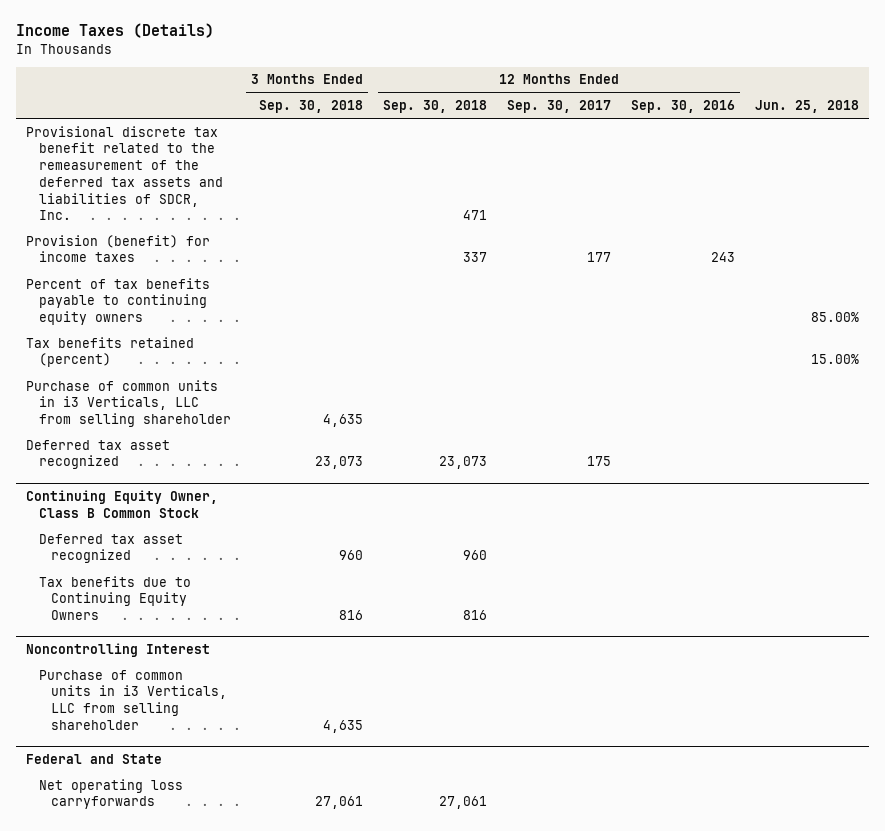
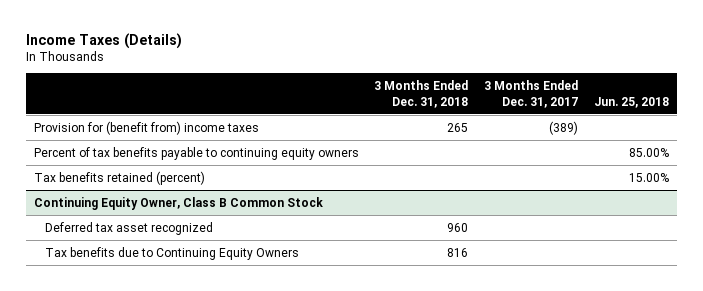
- | 3 Months Ended Sep. 30, 2018 | 12 Months Ended Sep. 30, 2018 | 12 Months Ended Sep. 30, 2017 | 12 Months Ended Sep. 30, 2016 | Jun. 25, 2018
+ | 3 Months Ended Dec. 31, 2018 | 3 Months Ended Dec. 31, 2017 | Jun. 25, 2018
- Provisional discrete tax benefit related to the remeasurement of the deferred tax assets and liabilities of SDCR, Inc. | | 471 | | |
- Provision (benefit) for income taxes | | 337 | 177 | 243 |
+ Provision for (benefit from) income taxes | 265 | (389) |
- Purchase of common units in i3 Verticals, LLC from selling shareholder | 4,635 | | | |
- Deferred tax asset recognized | 23,073 | 23,073 | 175 | |
- Noncontrolling Interest
- Purchase of common units in i3 Verticals, LLC from selling shareholder | 4,635 | | | |
- Federal and State
- Net operating loss carryforwards | 27,061 | 27,061 | | |

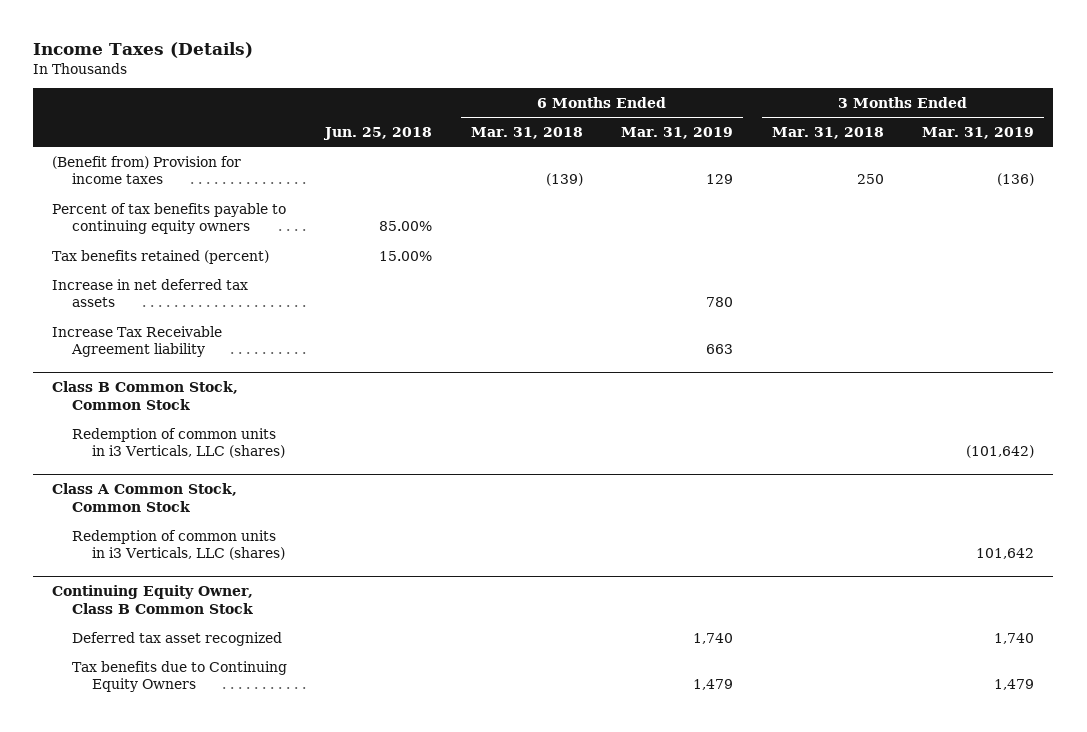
- | 3 Months Ended Dec. 31, 2018 | 3 Months Ended Dec. 31, 2017 | Jun. 25, 2018
+ | Jun. 25, 2018 | 6 Months Ended Mar. 31, 2018 | 6 Months Ended Mar. 31, 2019 | 3 Months Ended Mar. 31, 2018 | 3 Months Ended Mar. 31, 2019
- Provision for (benefit from) income taxes | 265 | (389) |
+ (Benefit from) Provision for income taxes | | (139) | 129 | 250 | (136)
+ Increase in net deferred tax assets | | | 780 | |
+ Increase Tax Receivable Agreement liability | | | 663 | |
+ Class B Common Stock, Common Stock
+ Redemption of common units in i3 Verticals, LLC (shares) | | | | | (101,642)
+ Class A Common Stock, Common Stock
+ Redemption of common units in i3 Verticals, LLC (shares) | | | | | 101,642

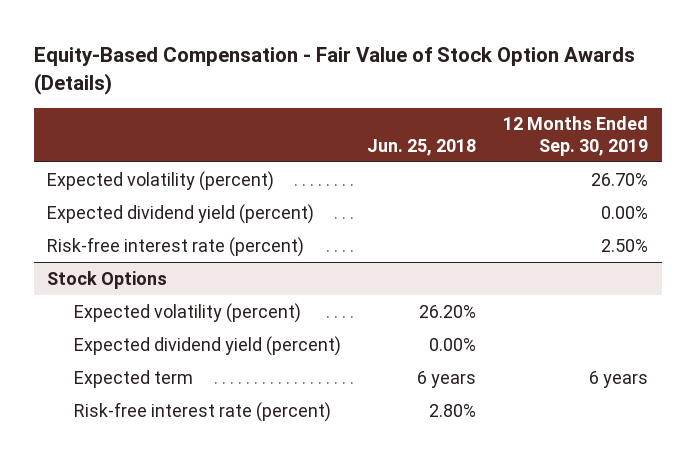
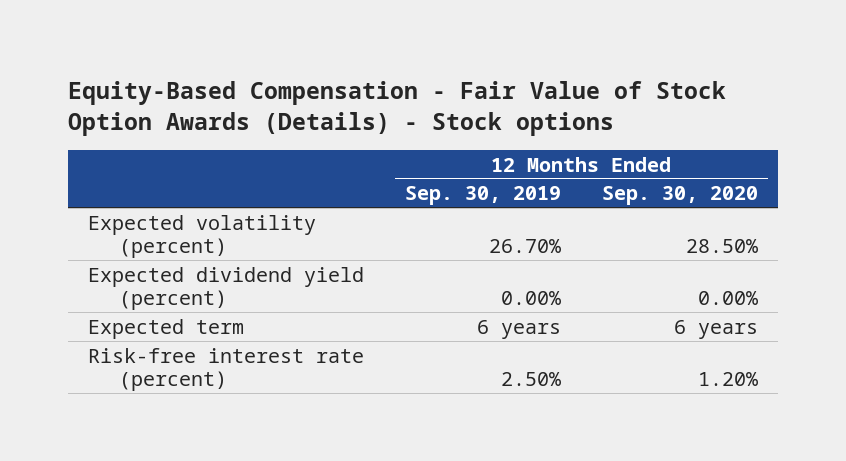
- Equity-Based Compensation - Fair Value of Stock Option Awards (Details)
+ Equity-Based Compensation - Fair Value of Stock Option Awards (Details) - Stock options
- | Jun. 25, 2018 | 12 Months Ended Sep. 30, 2019
+ | 12 Months Ended Sep. 30, 2019 | 12 Months Ended Sep. 30, 2020
+ Expected term | 6 years | 6 years
- Stock Options
- Expected volatility (percent) | 26.20% |
- Expected dividend yield (percent) | 0.00% |
- Expected term | 6 years | 6 years
- Risk-free interest rate (percent) | 2.80% |

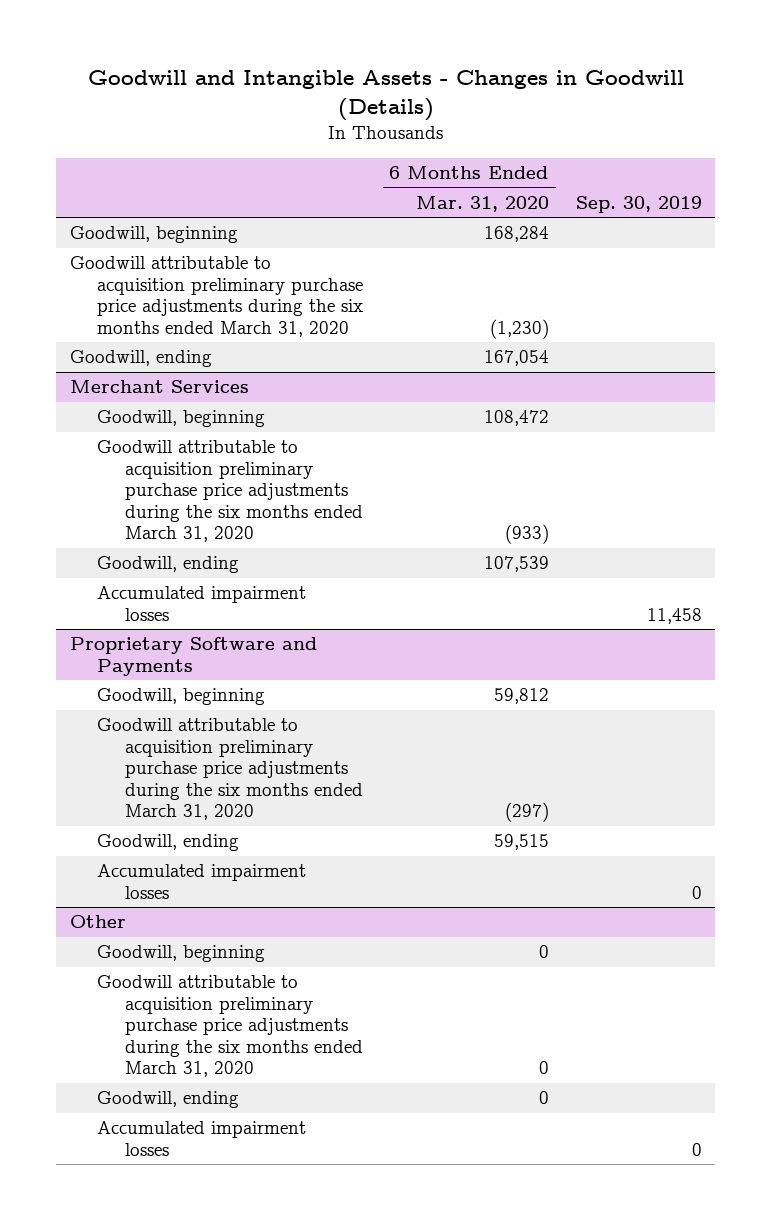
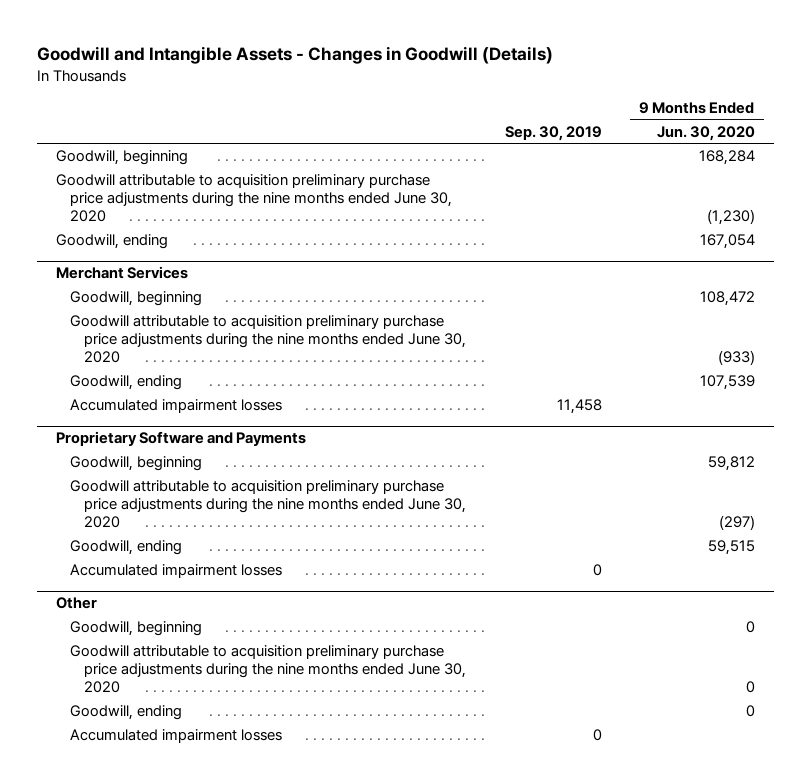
- | 6 Months Ended Mar. 31, 2020 | Sep. 30, 2019
+ | Sep. 30, 2019 | 9 Months Ended Jun. 30, 2020
- Goodwill attributable to acquisition preliminary purchase price adjustments during the six months ended March 31, 2020 | (1,230) |
+ Goodwill attributable to acquisition preliminary purchase price adjustments during the nine months ended June 30, 2020 | | (1,230)
@ Merchant Services
- Goodwill attributable to acquisition preliminary purchase price adjustments during the six months ended March 31, 2020 | (933) |
+ Goodwill attributable to acquisition preliminary purchase price adjustments during the nine months ended June 30, 2020 | | (933)
@ Proprietary Software and Payments
- Goodwill attributable to acquisition preliminary purchase price adjustments during the six months ended March 31, 2020 | (297) |
+ Goodwill attributable to acquisition preliminary purchase price adjustments during the nine months ended June 30, 2020 | | (297)
@ Other
- Goodwill attributable to acquisition preliminary purchase price adjustments during the six months ended March 31, 2020 | 0 |
+ Goodwill attributable to acquisition preliminary purchase price adjustments during the nine months ended June 30, 2020 | | 0

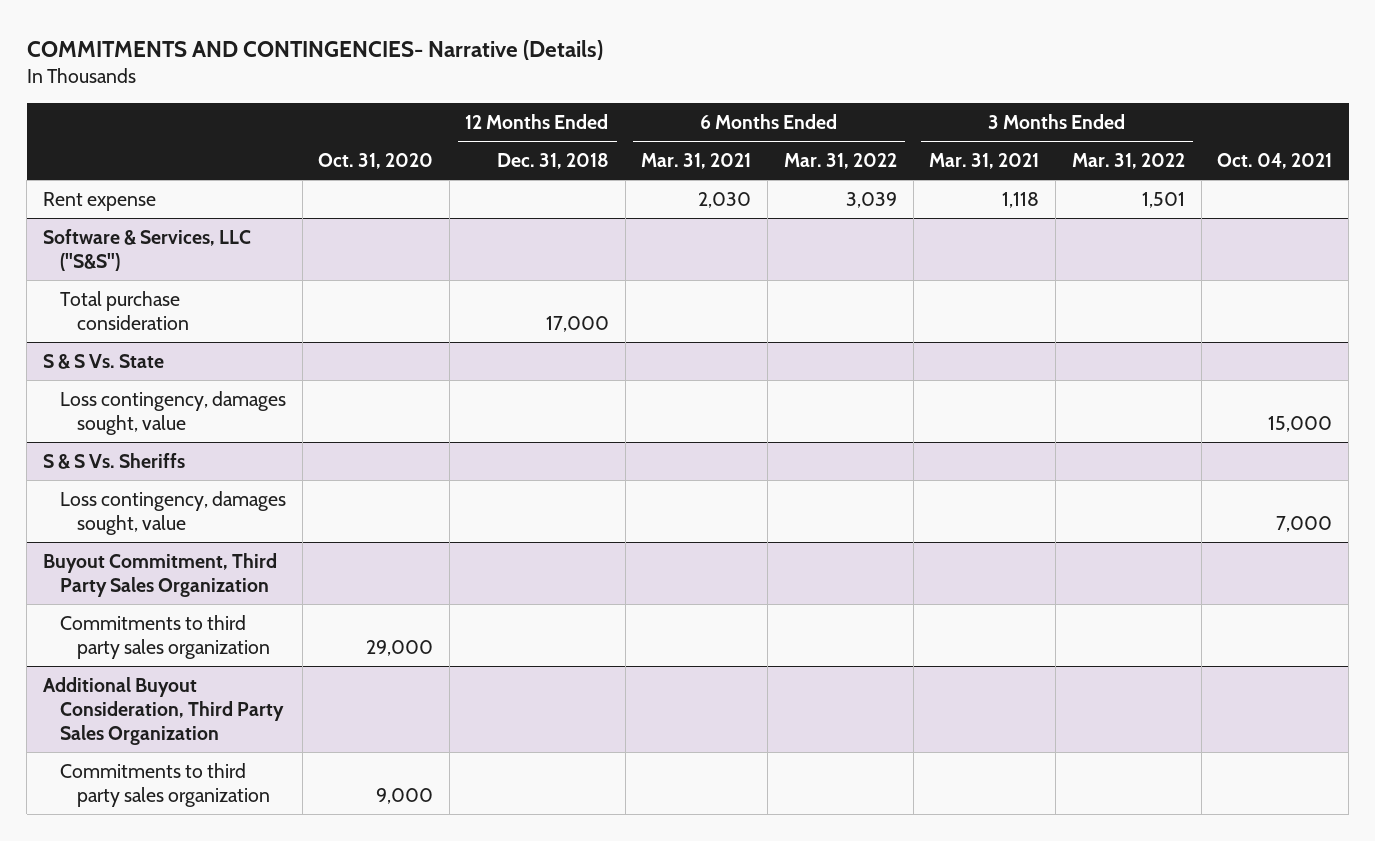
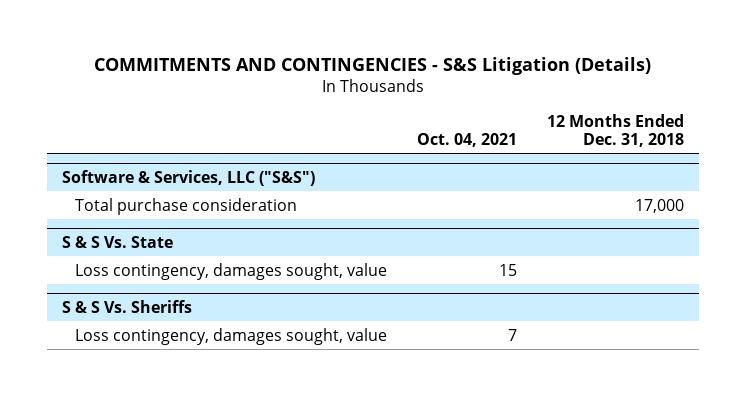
- COMMITMENTS AND CONTINGENCIES- Narrative (Details)
+ COMMITMENTS AND CONTINGENCIES - S&S Litigation (Details)
- | Oct. 31, 2020 | 12 Months Ended Dec. 31, 2018 | 6 Months Ended Mar. 31, 2021 | 6 Months Ended Mar. 31, 2022 | 3 Months Ended Mar. 31, 2021 | 3 Months Ended Mar. 31, 2022 | Oct. 04, 2021
+ | Oct. 04, 2021 | 12 Months Ended Dec. 31, 2018
- Rent expense | | | 2,030 | 3,039 | 1,118 | 1,501 |
@ S & S Vs. State
- Loss contingency, damages sought, value | | | | | | | 15,000
+ Loss contingency, damages sought, value | 15 |
@ S & S Vs. Sheriffs
- Loss contingency, damages sought, value | | | | | | | 7,000
- Buyout Commitment, Third Party Sales Organization
- Commitments to third party sales organization | 29,000 | | | | | |
- Additional Buyout Consideration, Third Party Sales Organization
- Commitments to third party sales organization | 9,000 | | | | | |
@ S & S Vs. Sheriffs
+ Loss contingency, damages sought, value | 7 |

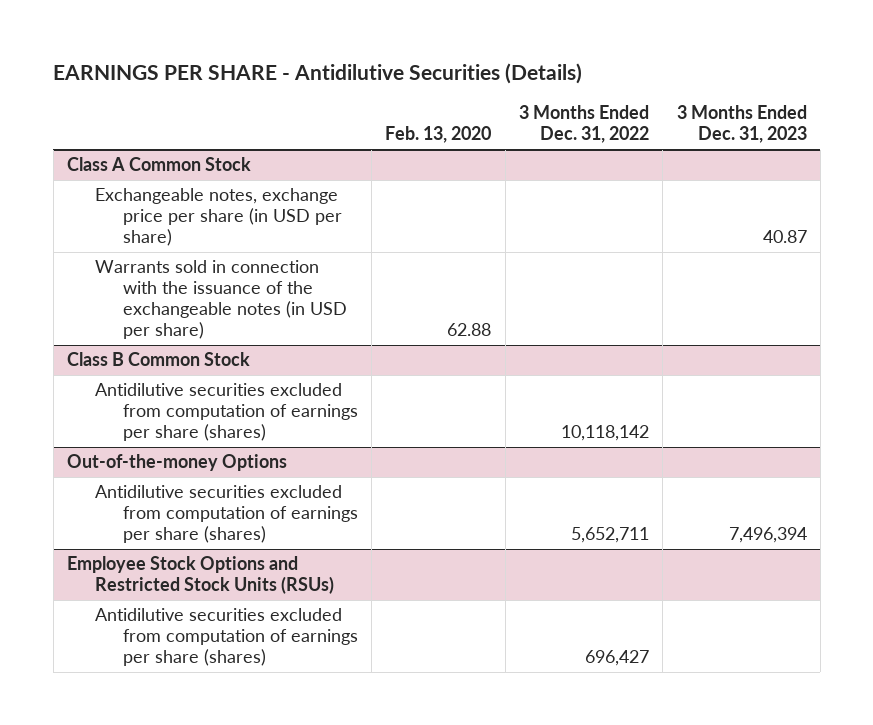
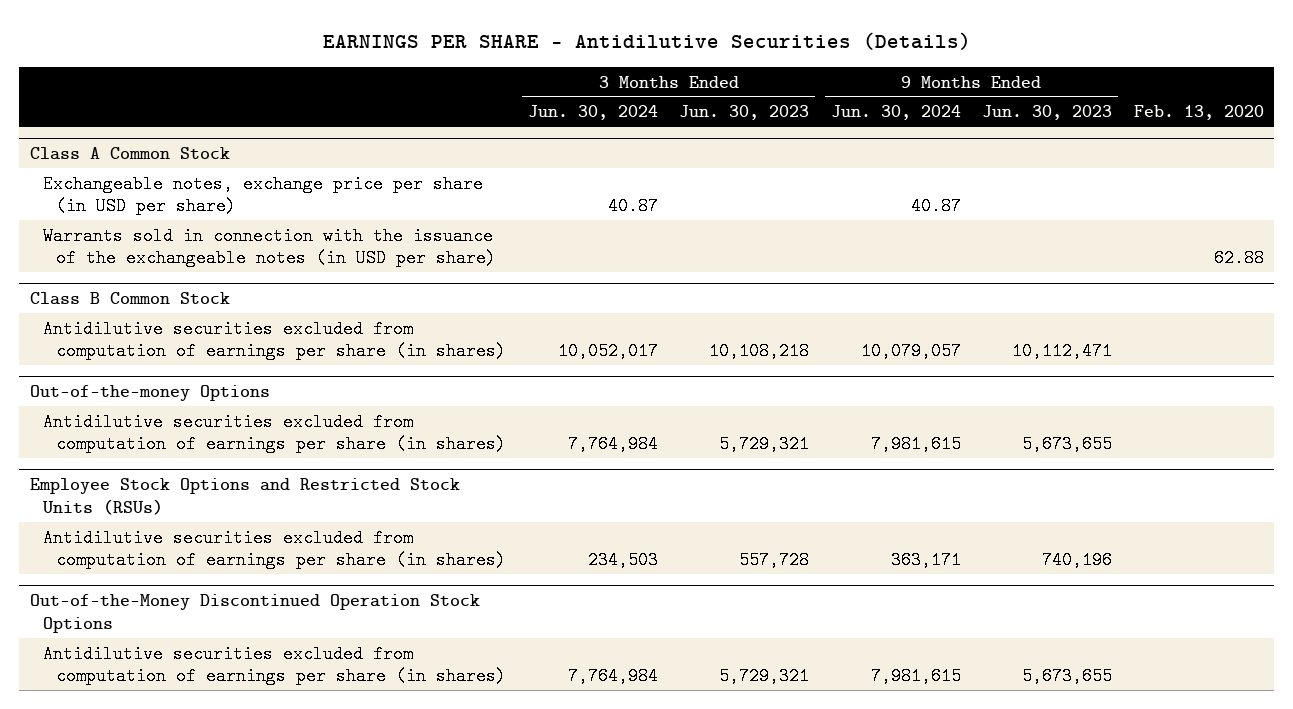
- | Feb. 13, 2020 | 3 Months Ended Dec. 31, 2022 | 3 Months Ended Dec. 31, 2023
+ | 3 Months Ended Jun. 30, 2024 | 3 Months Ended Jun. 30, 2023 | 9 Months Ended Jun. 30, 2024 | 9 Months Ended Jun. 30, 2023 | Feb. 13, 2020
@ Class B Common Stock
- Antidilutive securities excluded from computation of earnings per share (shares) | | 10,118,142 |
+ Antidilutive securities excluded from computation of earnings per share (in shares) | 10,052,017 | 10,108,218 | 10,079,057 | 10,112,471 |
@ Out-of-the-money Options
- Antidilutive securities excluded from computation of earnings per share (shares) | | 5,652,711 | 7,496,394
+ Antidilutive securities excluded from computation of earnings per share (in shares) | 7,764,984 | 5,729,321 | 7,981,615 | 5,673,655 |
@ Employee Stock Options and Restricted Stock Units (RSUs)
- Antidilutive securities excluded from computation of earnings per share (shares) | | 696,427 |
+ Antidilutive securities excluded from computation of earnings per share (in shares) | 234,503 | 557,728 | 363,171 | 740,196 |
+ Out-of-the-Money Discontinued Operation Stock Options
+ Antidilutive securities excluded from computation of earnings per share (in shares) | 7,764,984 | 5,729,321 | 7,981,615 | 5,673,655 |

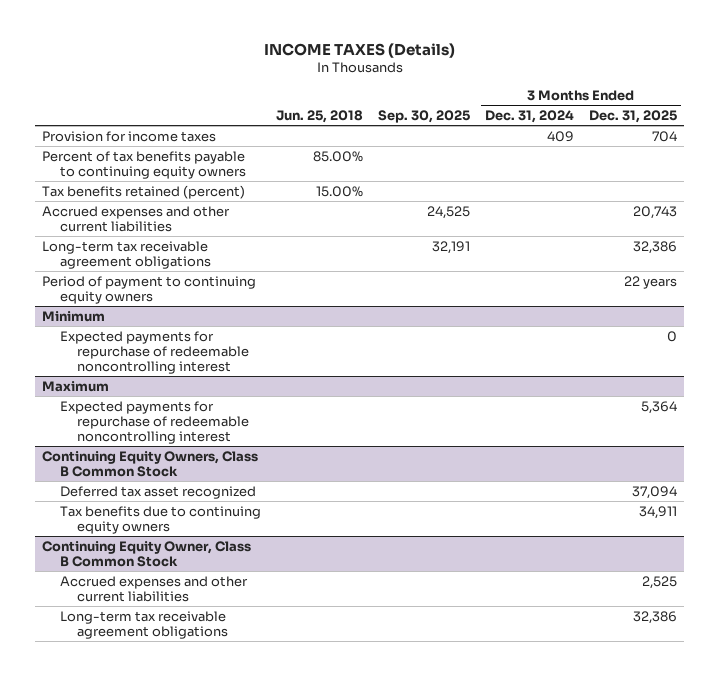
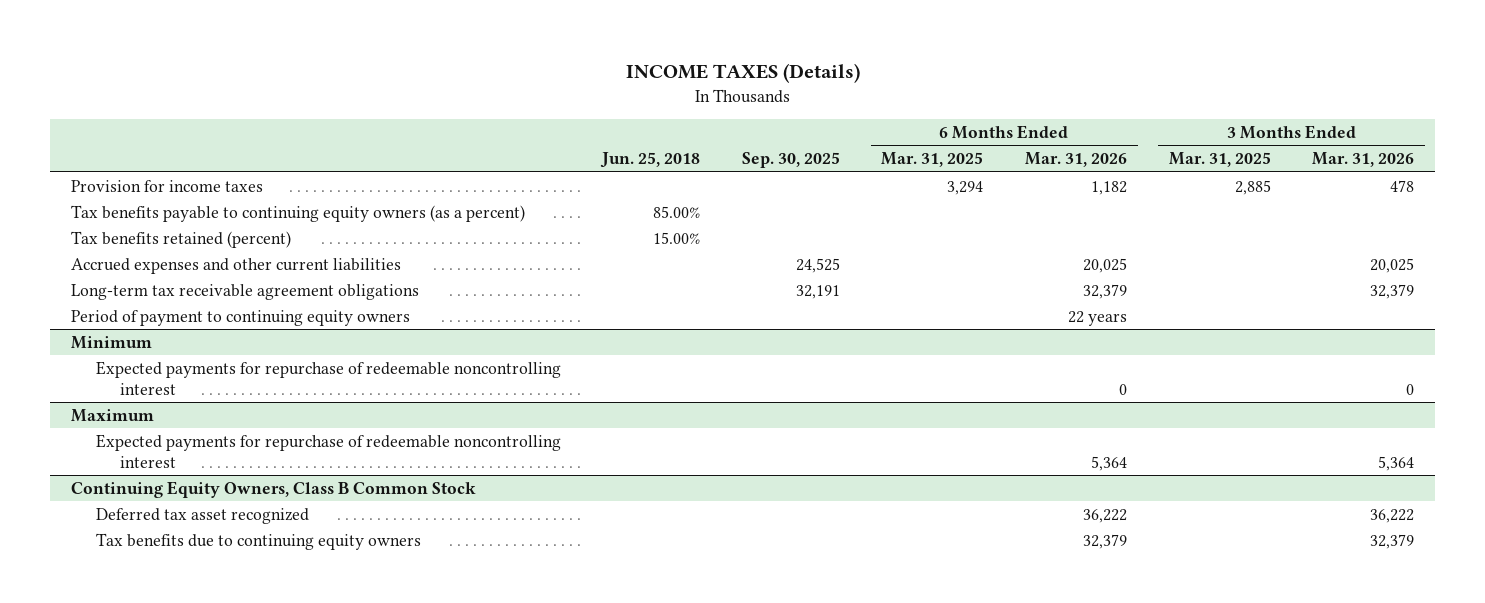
- | Jun. 25, 2018 | Sep. 30, 2025 | 3 Months Ended Dec. 31, 2024 | 3 Months Ended Dec. 31, 2025
+ | Jun. 25, 2018 | Sep. 30, 2025 | 6 Months Ended Mar. 31, 2025 | 6 Months Ended Mar. 31, 2026 | 3 Months Ended Mar. 31, 2025 | 3 Months Ended Mar. 31, 2026
- Percent of tax benefits payable to continuing equity owners | 85.00% | | |
+ Tax benefits payable to continuing equity owners (as a percent) | 85.00% | | | | |
- Continuing Equity Owner, Class B Common Stock
- Accrued expenses and other current liabilities | | | | 2,525
- Long-term tax receivable agreement obligations | | | | 32,386

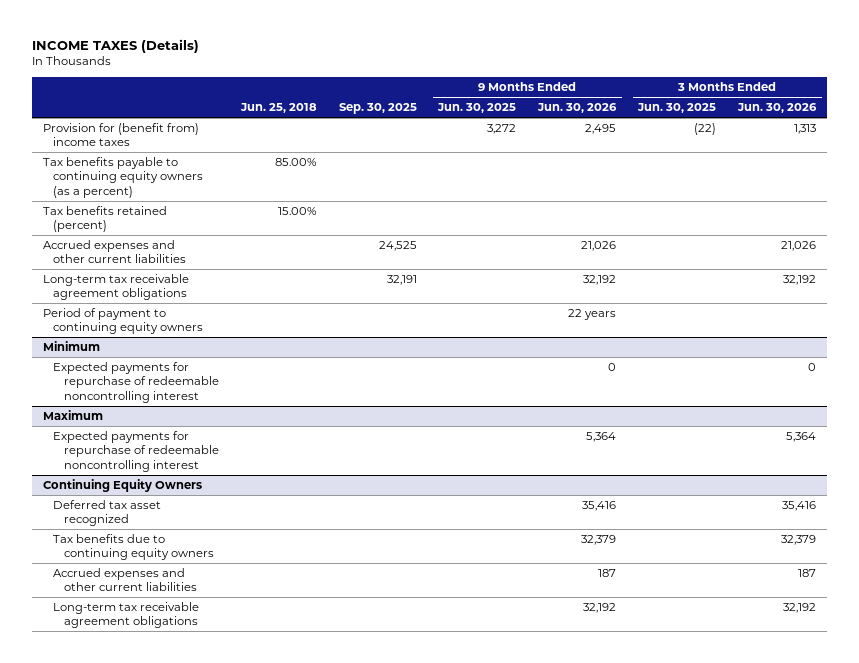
- | Jun. 25, 2018 | Sep. 30, 2025 | 6 Months Ended Mar. 31, 2025 | 6 Months Ended Mar. 31, 2026 | 3 Months Ended Mar. 31, 2025 | 3 Months Ended Mar. 31, 2026
+ | Jun. 25, 2018 | Sep. 30, 2025 | 9 Months Ended Jun. 30, 2025 | 9 Months Ended Jun. 30, 2026 | 3 Months Ended Jun. 30, 2025 | 3 Months Ended Jun. 30, 2026
- Provision for income taxes | | | 3,294 | 1,182 | 2,885 | 478
+ Provision for (benefit from) income taxes | | | 3,272 | 2,495 | (22) | 1,313
- Continuing Equity Owners, Class B Common Stock
+ Continuing Equity Owners
+ Accrued expenses and other current liabilities | | | | 187 | | 187
+ Long-term tax receivable agreement obligations | | | | 32,192 | | 32,192

